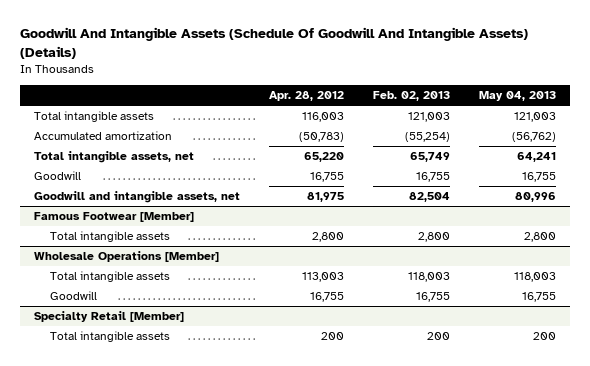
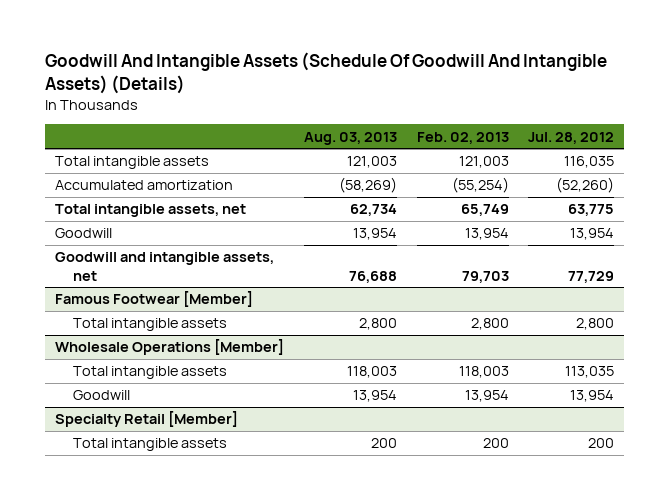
- | Apr. 28, 2012 | Feb. 02, 2013 | May 04, 2013
+ | Aug. 03, 2013 | Feb. 02, 2013 | Jul. 28, 2012
- Goodwill | 16,755 | 16,755 | 16,755
- Goodwill and intangible assets, net | 81,975 | 82,504 | 80,996
+ Goodwill | 13,954 | 13,954 | 13,954
+ Goodwill and intangible assets, net | 76,688 | 79,703 | 77,729
@ Wholesale Operations [Member]
- Goodwill | 16,755 | 16,755 | 16,755
+ Goodwill | 13,954 | 13,954 | 13,954

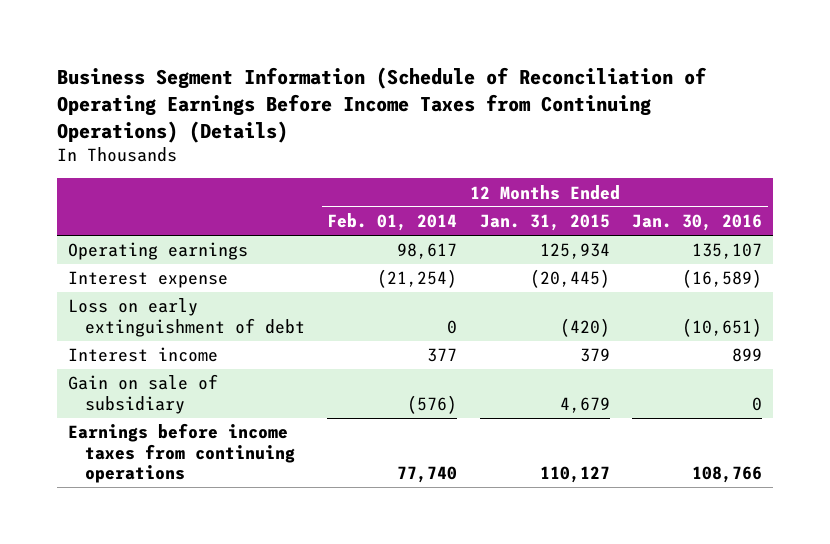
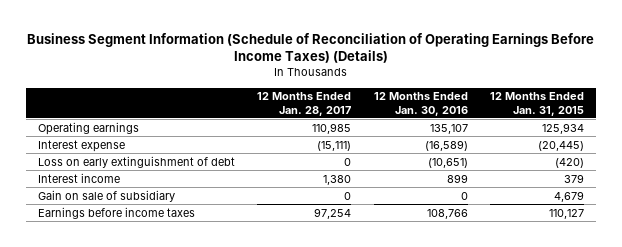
- Business Segment Information (Schedule of Reconciliation of Operating Earnings Before Income Taxes from Continuing Operations) (Details)
+ Business Segment Information (Schedule of Reconciliation of Operating Earnings Before Income Taxes) (Details)
- | 12 Months Ended Feb. 01, 2014 | 12 Months Ended Jan. 31, 2015 | 12 Months Ended Jan. 30, 2016
+ | 12 Months Ended Jan. 28, 2017 | 12 Months Ended Jan. 30, 2016 | 12 Months Ended Jan. 31, 2015
- Earnings before income taxes from continuing operations | 77,740 | 110,127 | 108,766
+ Earnings before income taxes | 97,254 | 108,766 | 110,127

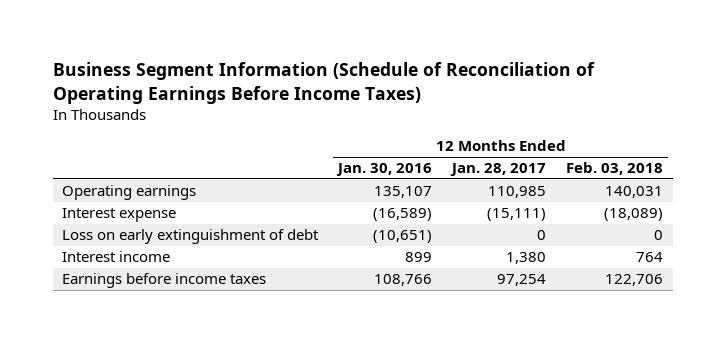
- Business Segment Information (Schedule of Reconciliation of Operating Earnings Before Income Taxes) (Details)
+ Business Segment Information (Schedule of Reconciliation of Operating Earnings Before Income Taxes)
- | 12 Months Ended Jan. 28, 2017 | 12 Months Ended Jan. 30, 2016 | 12 Months Ended Jan. 31, 2015
+ | 12 Months Ended Jan. 30, 2016 | 12 Months Ended Jan. 28, 2017 | 12 Months Ended Feb. 03, 2018
- Gain on sale of subsidiary | 0 | 0 | 4,679

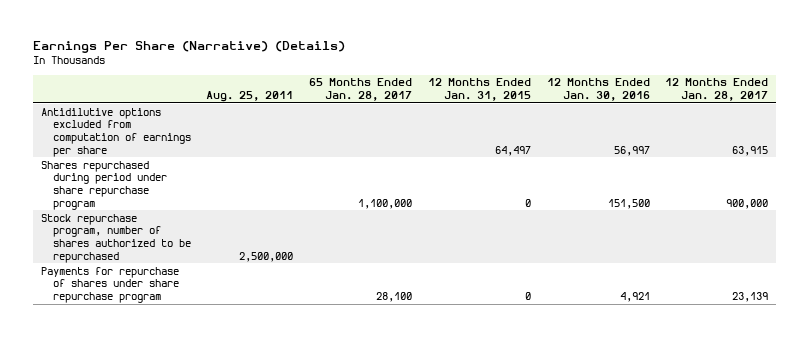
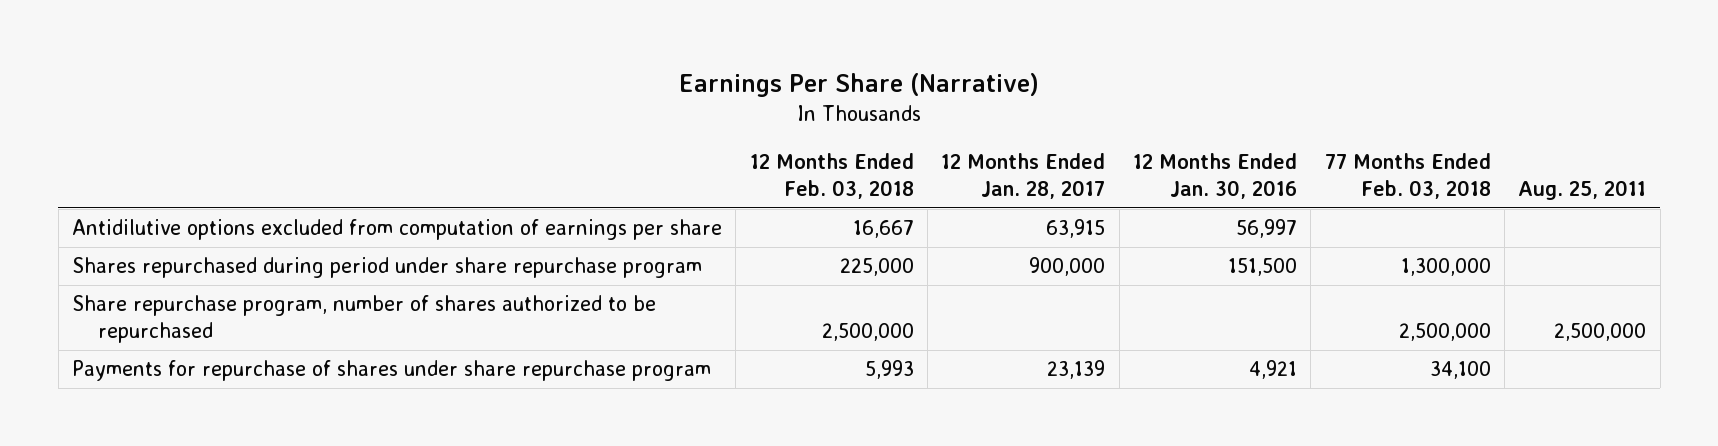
- Earnings Per Share (Narrative) (Details)
+ Earnings Per Share (Narrative)
- | Aug. 25, 2011 | 65 Months Ended Jan. 28, 2017 | 12 Months Ended Jan. 31, 2015 | 12 Months Ended Jan. 30, 2016 | 12 Months Ended Jan. 28, 2017
+ | 12 Months Ended Feb. 03, 2018 | 12 Months Ended Jan. 28, 2017 | 12 Months Ended Jan. 30, 2016 | 77 Months Ended Feb. 03, 2018 | Aug. 25, 2011
- Stock repurchase program, number of shares authorized to be repurchased | 2,500,000 | | | |
+ Share repurchase program, number of shares authorized to be repurchased | 2,500,000 | | | 2,500,000 | 2,500,000

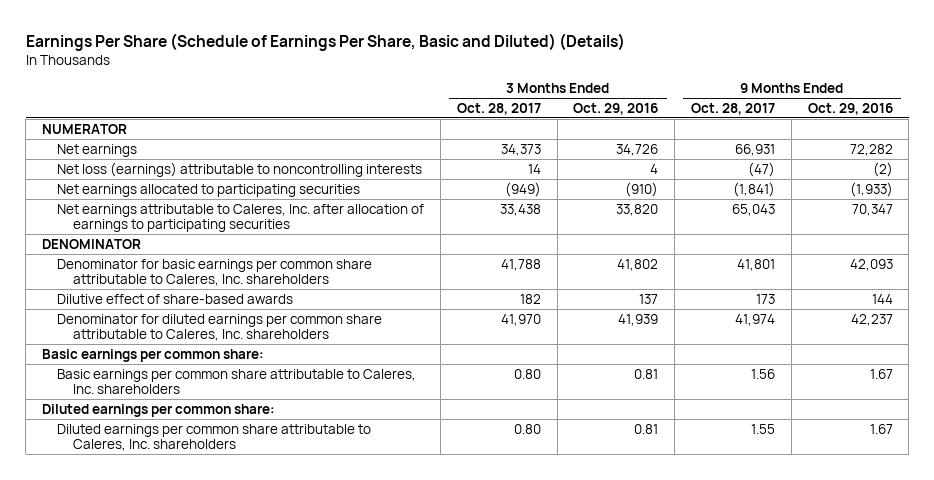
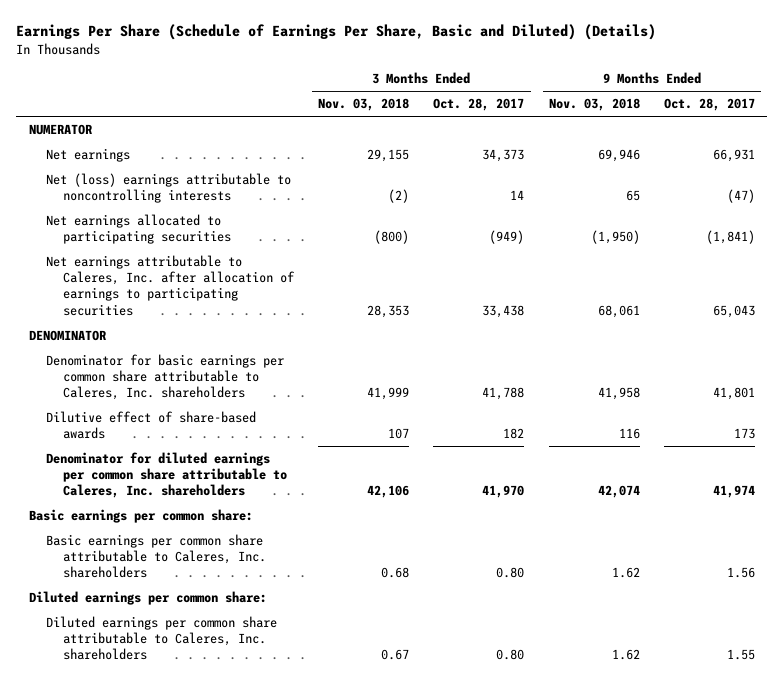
- | 3 Months Ended Oct. 28, 2017 | 3 Months Ended Oct. 29, 2016 | 9 Months Ended Oct. 28, 2017 | 9 Months Ended Oct. 29, 2016
+ | 3 Months Ended Nov. 03, 2018 | 3 Months Ended Oct. 28, 2017 | 9 Months Ended Nov. 03, 2018 | 9 Months Ended Oct. 28, 2017
- Net loss (earnings) attributable to noncontrolling interests | 14 | 4 | (47) | (2)
+ Net (loss) earnings attributable to noncontrolling interests | (2) | 14 | 65 | (47)

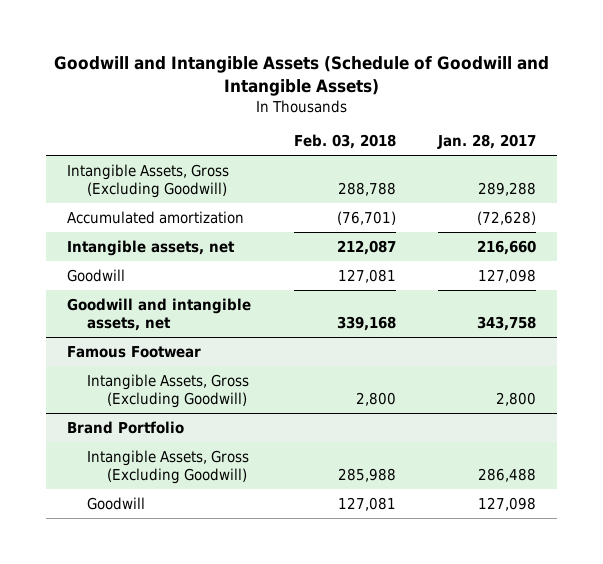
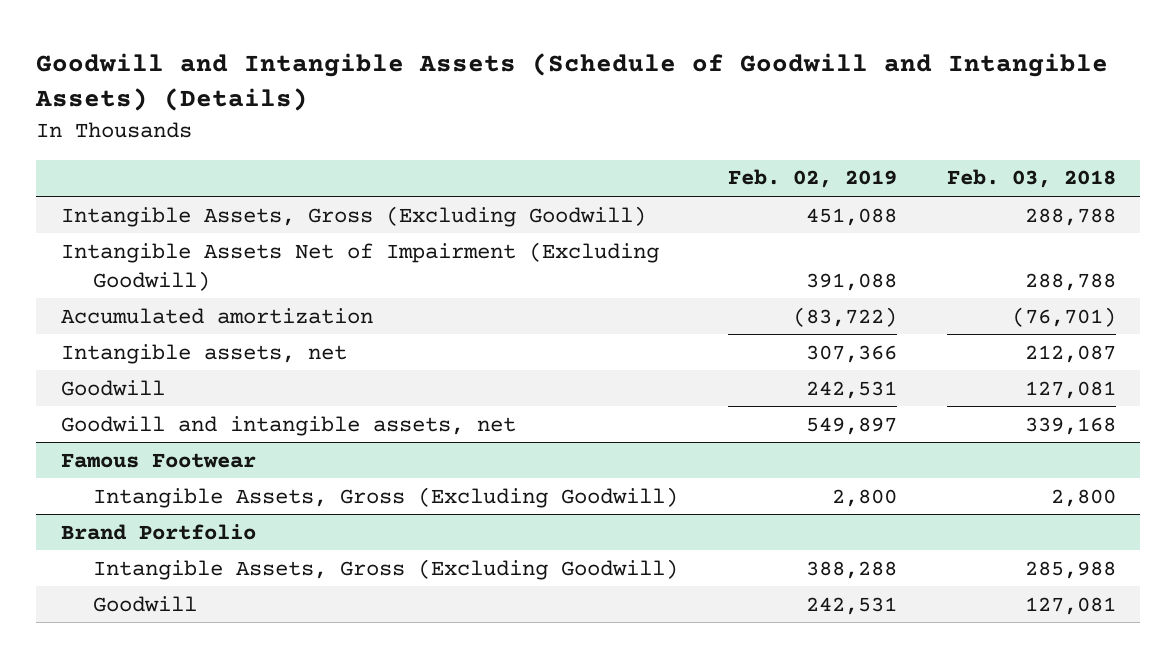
- Goodwill and Intangible Assets (Schedule of Goodwill and Intangible Assets)
+ Goodwill and Intangible Assets (Schedule of Goodwill and Intangible Assets) (Details)
- | Feb. 03, 2018 | Jan. 28, 2017
+ | Feb. 02, 2019 | Feb. 03, 2018
+ Intangible Assets Net of Impairment (Excluding Goodwill) | 391,088 | 288,788

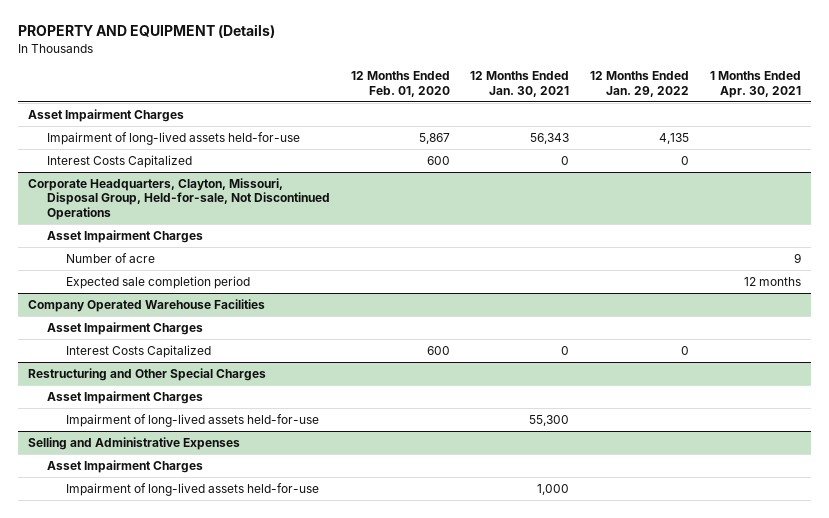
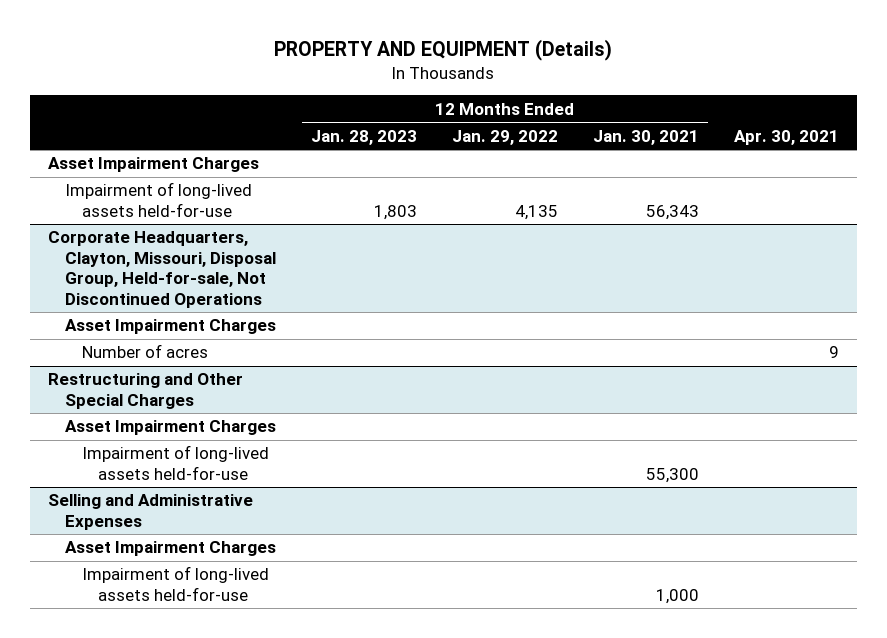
- | 12 Months Ended Feb. 01, 2020 | 12 Months Ended Jan. 30, 2021 | 12 Months Ended Jan. 29, 2022 | 1 Months Ended Apr. 30, 2021
+ | 12 Months Ended Jan. 28, 2023 | 12 Months Ended Jan. 29, 2022 | 12 Months Ended Jan. 30, 2021 | Apr. 30, 2021
- Interest Costs Capitalized | 600 | 0 | 0 |
@ Corporate Headquarters, Clayton, Missouri, Disposal Group, Held-for-sale, Not Discontinued Operations
- Number of acre | | | | 9
- Expected sale completion period | | | | 12 months
- Company Operated Warehouse Facilities
- Asset Impairment Charges
- Interest Costs Capitalized | 600 | 0 | 0 |
@ Corporate Headquarters, Clayton, Missouri, Disposal Group, Held-for-sale, Not Discontinued Operations
+ Number of acres | | | | 9

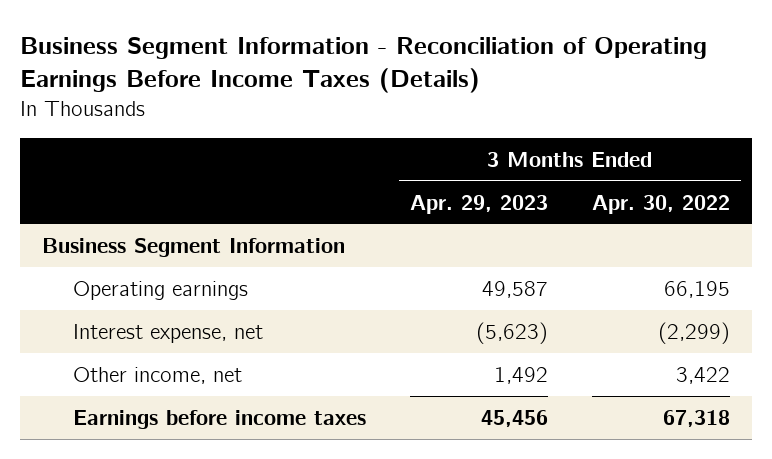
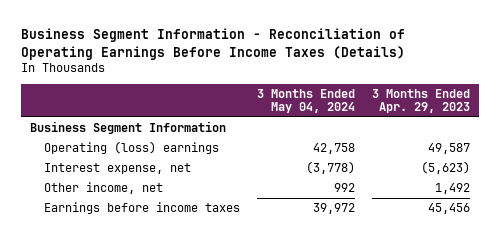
- | 3 Months Ended Apr. 29, 2023 | 3 Months Ended Apr. 30, 2022
+ | 3 Months Ended May 04, 2024 | 3 Months Ended Apr. 29, 2023
- Operating earnings | 49,587 | 66,195
+ Operating (loss) earnings | 42,758 | 49,587

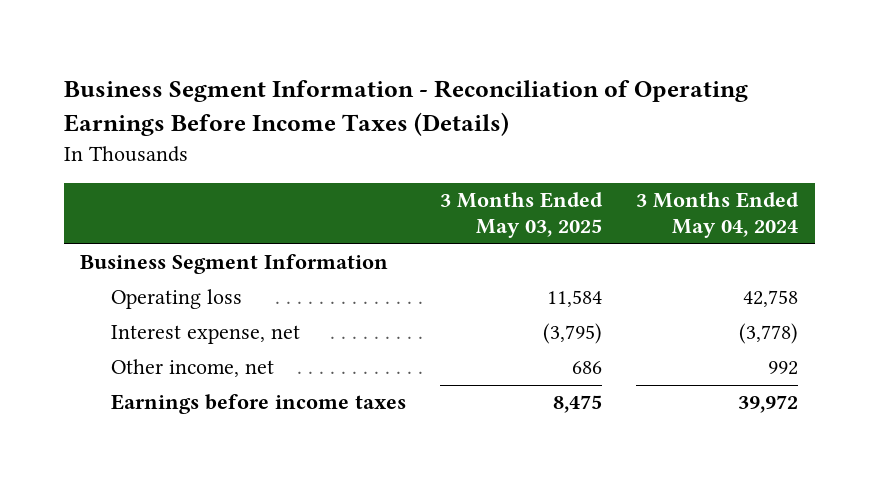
- | 3 Months Ended May 04, 2024 | 3 Months Ended Apr. 29, 2023
+ | 3 Months Ended May 03, 2025 | 3 Months Ended May 04, 2024
- Operating (loss) earnings | 42,758 | 49,587
+ Operating loss | 11,584 | 42,758

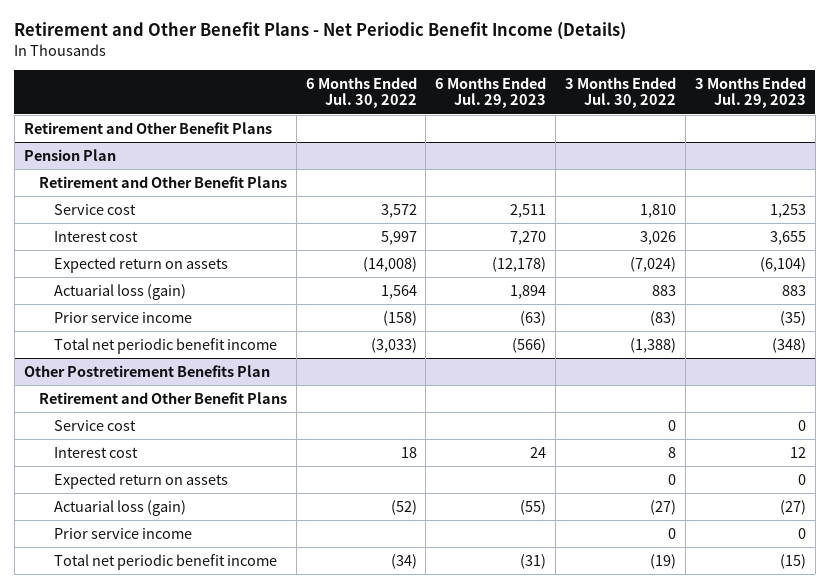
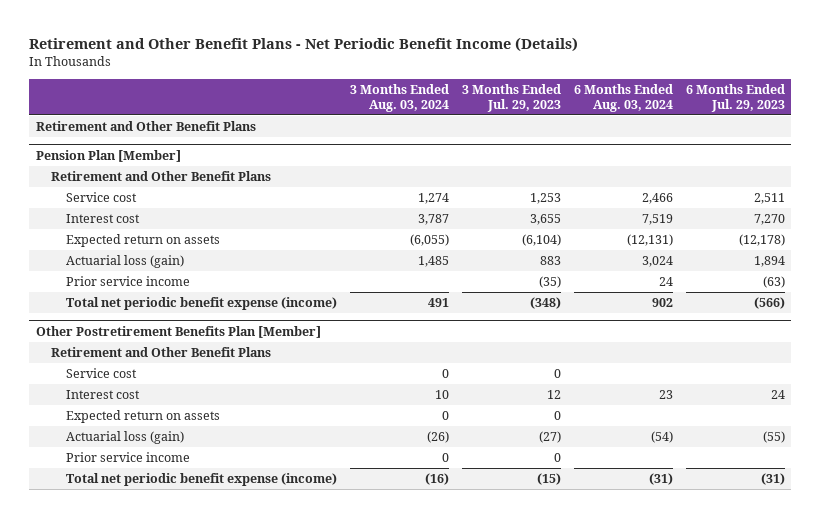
- | 6 Months Ended Jul. 30, 2022 | 6 Months Ended Jul. 29, 2023 | 3 Months Ended Jul. 30, 2022 | 3 Months Ended Jul. 29, 2023
+ | 3 Months Ended Aug. 03, 2024 | 3 Months Ended Jul. 29, 2023 | 6 Months Ended Aug. 03, 2024 | 6 Months Ended Jul. 29, 2023
- Pension Plan
+ Pension Plan [Member]
- Total net periodic benefit income | (3,033) | (566) | (1,388) | (348)
- Other Postretirement Benefits Plan
+ Total net periodic benefit expense (income) | 491 | (348) | 902 | (566)
+ Other Postretirement Benefits Plan [Member]
- Total net periodic benefit income | (34) | (31) | (19) | (15)
+ Total net periodic benefit expense (income) | (16) | (15) | (31) | (31)

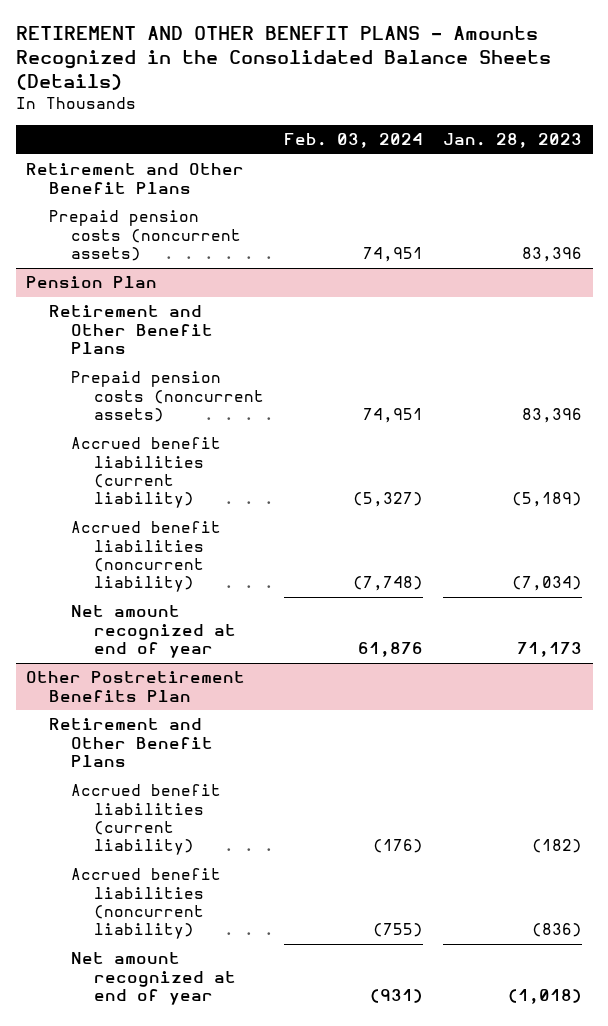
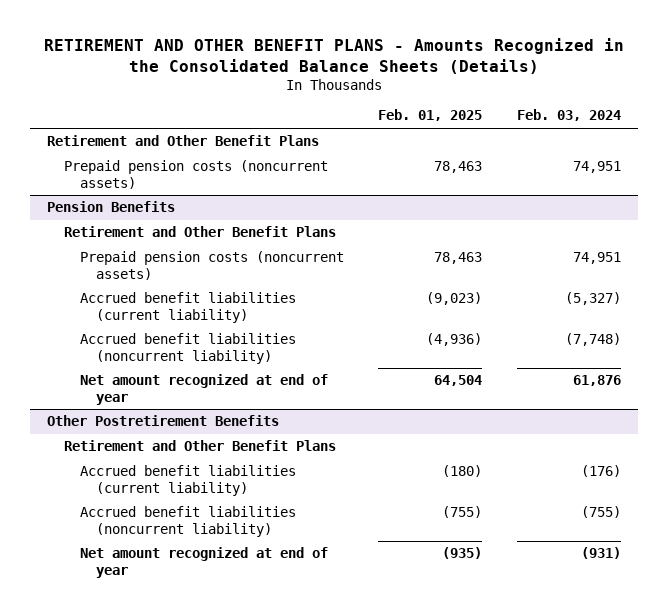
- | Feb. 03, 2024 | Jan. 28, 2023
+ | Feb. 01, 2025 | Feb. 03, 2024
- Pension Plan
+ Pension Benefits
- Other Postretirement Benefits Plan
+ Other Postretirement Benefits

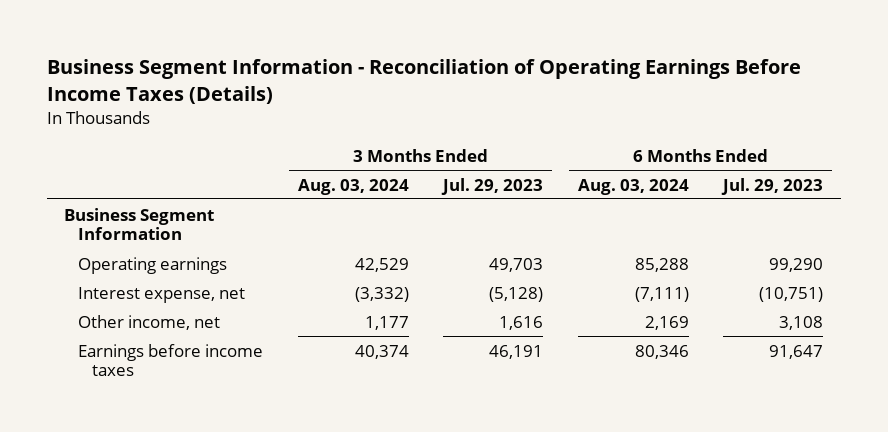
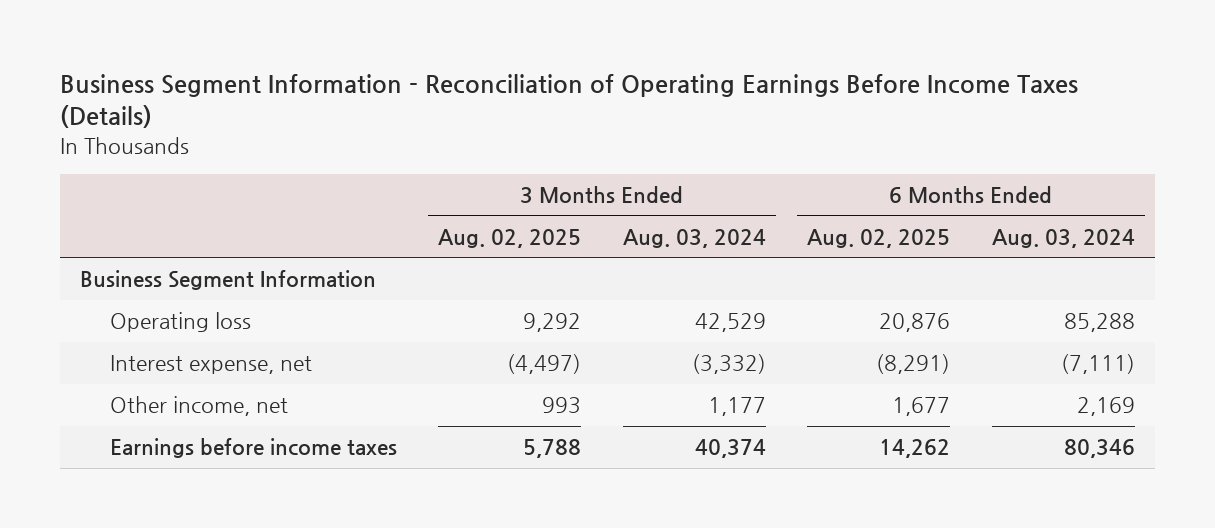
- | 3 Months Ended Aug. 03, 2024 | 3 Months Ended Jul. 29, 2023 | 6 Months Ended Aug. 03, 2024 | 6 Months Ended Jul. 29, 2023
+ | 3 Months Ended Aug. 02, 2025 | 3 Months Ended Aug. 03, 2024 | 6 Months Ended Aug. 02, 2025 | 6 Months Ended Aug. 03, 2024
- Operating earnings | 42,529 | 49,703 | 85,288 | 99,290
+ Operating loss | 9,292 | 42,529 | 20,876 | 85,288

